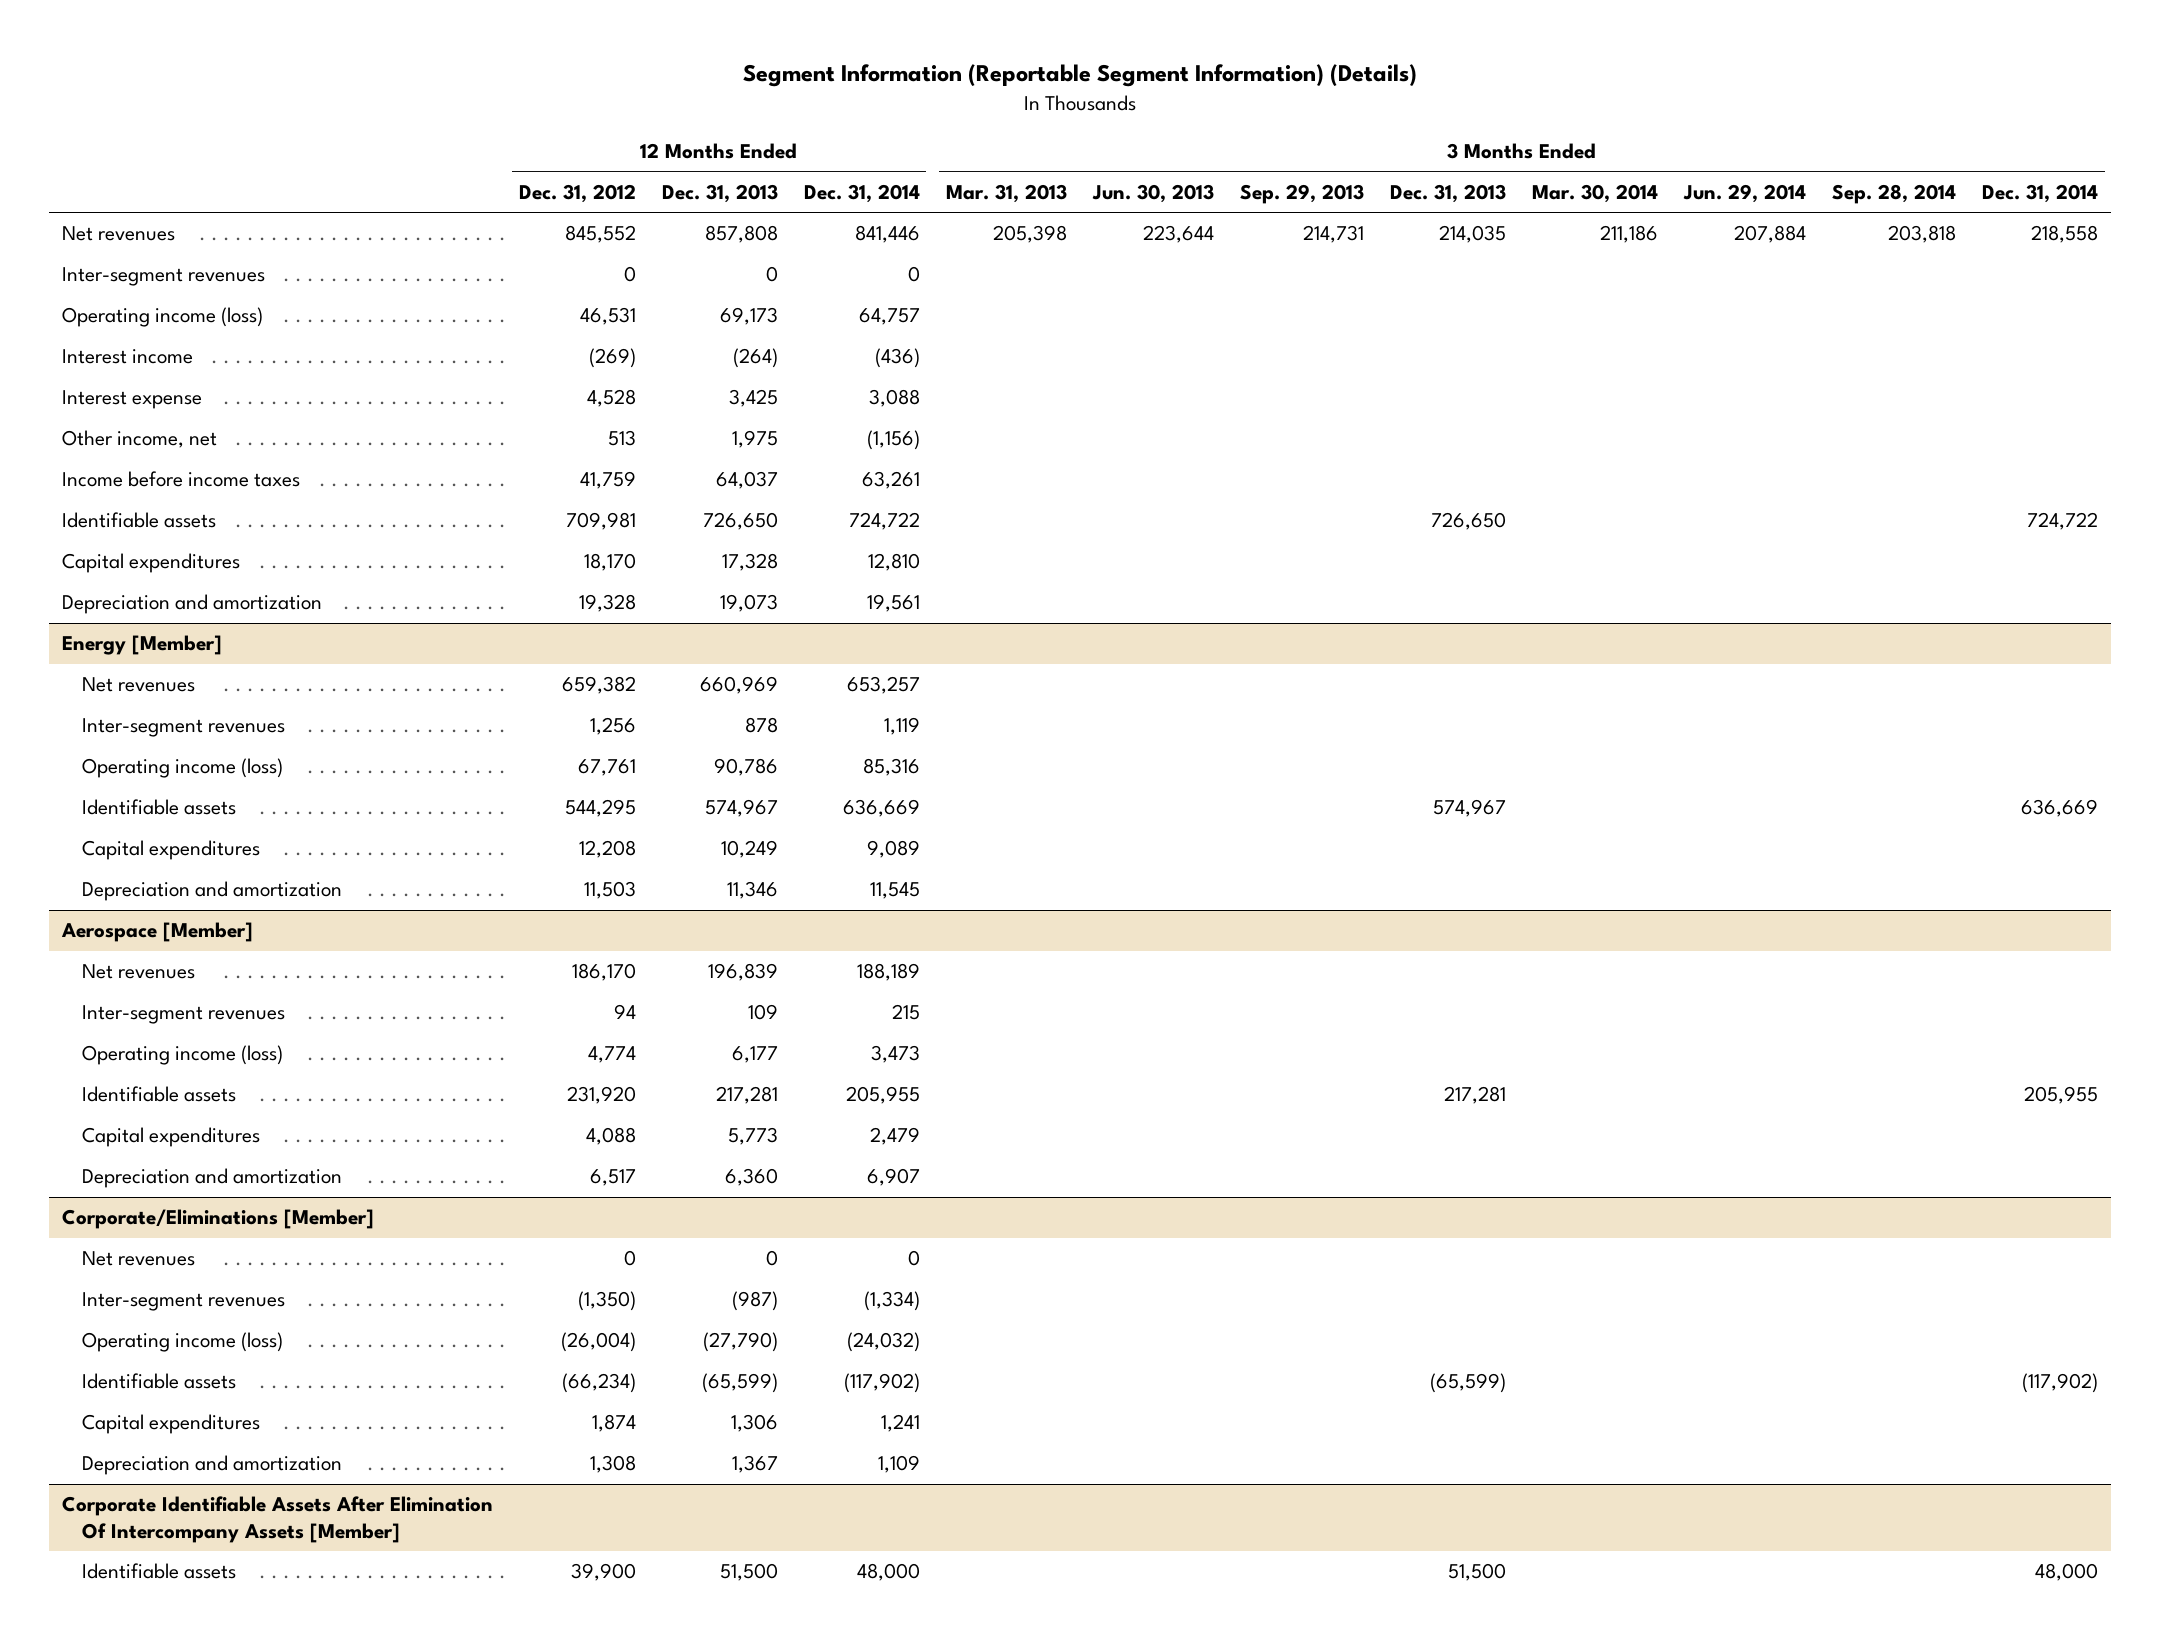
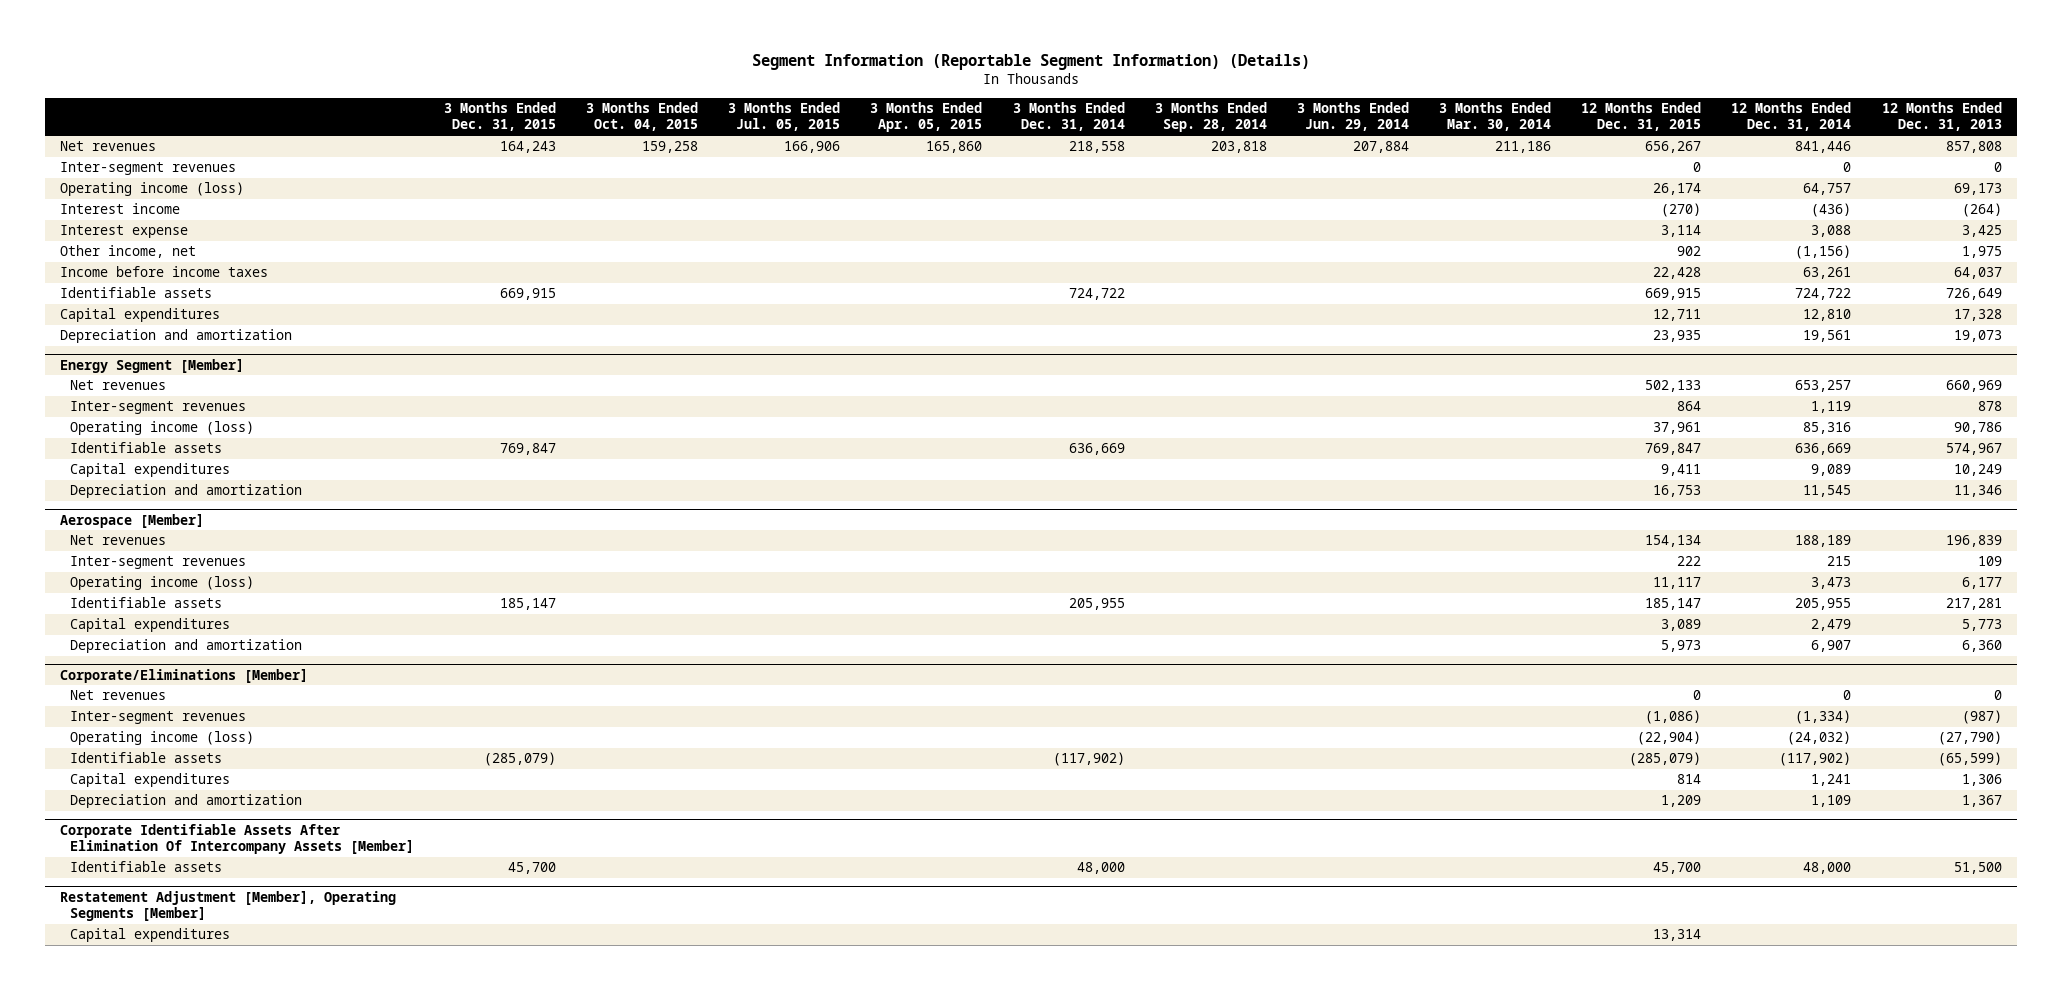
- | 12 Months Ended Dec. 31, 2012 | 12 Months Ended Dec. 31, 2013 | 12 Months Ended Dec. 31, 2014 | 3 Months Ended Mar. 31, 2013 | 3 Months Ended Jun. 30, 2013 | 3 Months Ended Sep. 29, 2013 | 3 Months Ended Dec. 31, 2013 | 3 Months Ended Mar. 30, 2014 | 3 Months Ended Jun. 29, 2014 | 3 Months Ended Sep. 28, 2014 | 3 Months Ended Dec. 31, 2014
+ | 3 Months Ended Dec. 31, 2015 | 3 Months Ended Oct. 04, 2015 | 3 Months Ended Jul. 05, 2015 | 3 Months Ended Apr. 05, 2015 | 3 Months Ended Dec. 31, 2014 | 3 Months Ended Sep. 28, 2014 | 3 Months Ended Jun. 29, 2014 | 3 Months Ended Mar. 30, 2014 | 12 Months Ended Dec. 31, 2015 | 12 Months Ended Dec. 31, 2014 | 12 Months Ended Dec. 31, 2013
- Identifiable assets | 709,981 | 726,650 | 724,722 | | | | 726,650 | | | | 724,722
+ Identifiable assets | 669,915 | | | | 724,722 | | | | 669,915 | 724,722 | 726,649
- Energy [Member]
+ Energy Segment [Member]
+ Restatement Adjustment [Member], Operating Segments [Member]
+ Capital expenditures | | | | | | | | | 13,314 | |

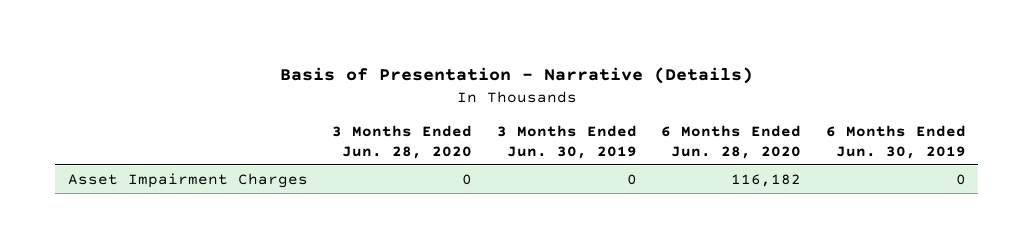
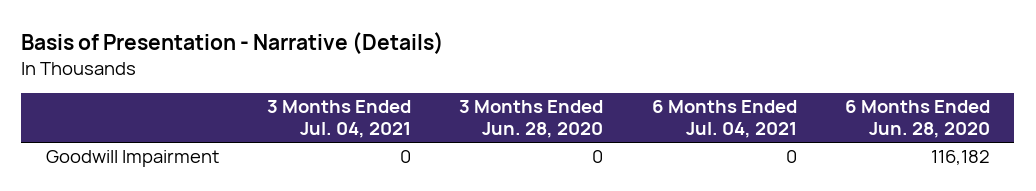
- | 3 Months Ended Jun. 28, 2020 | 3 Months Ended Jun. 30, 2019 | 6 Months Ended Jun. 28, 2020 | 6 Months Ended Jun. 30, 2019
+ | 3 Months Ended Jul. 04, 2021 | 3 Months Ended Jun. 28, 2020 | 6 Months Ended Jul. 04, 2021 | 6 Months Ended Jun. 28, 2020
- Asset Impairment Charges | 0 | 0 | 116,182 | 0
+ Goodwill Impairment | 0 | 0 | 0 | 116,182

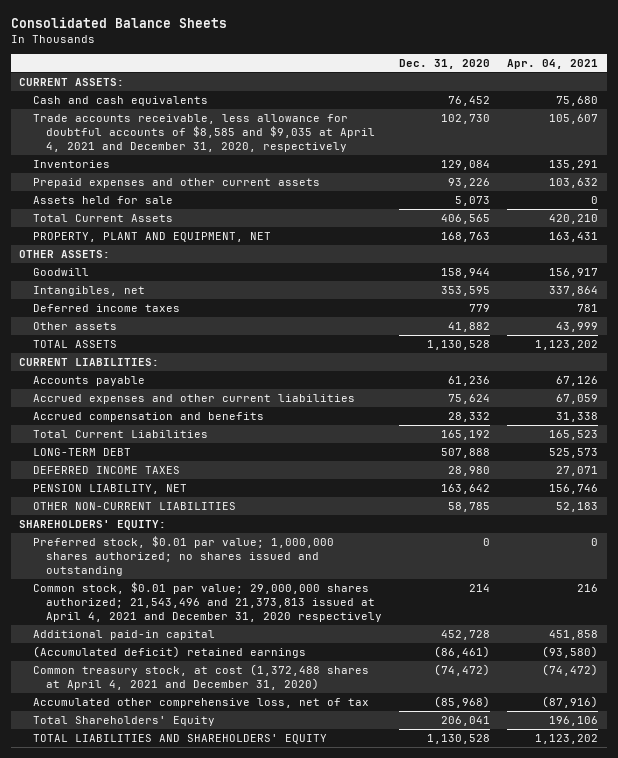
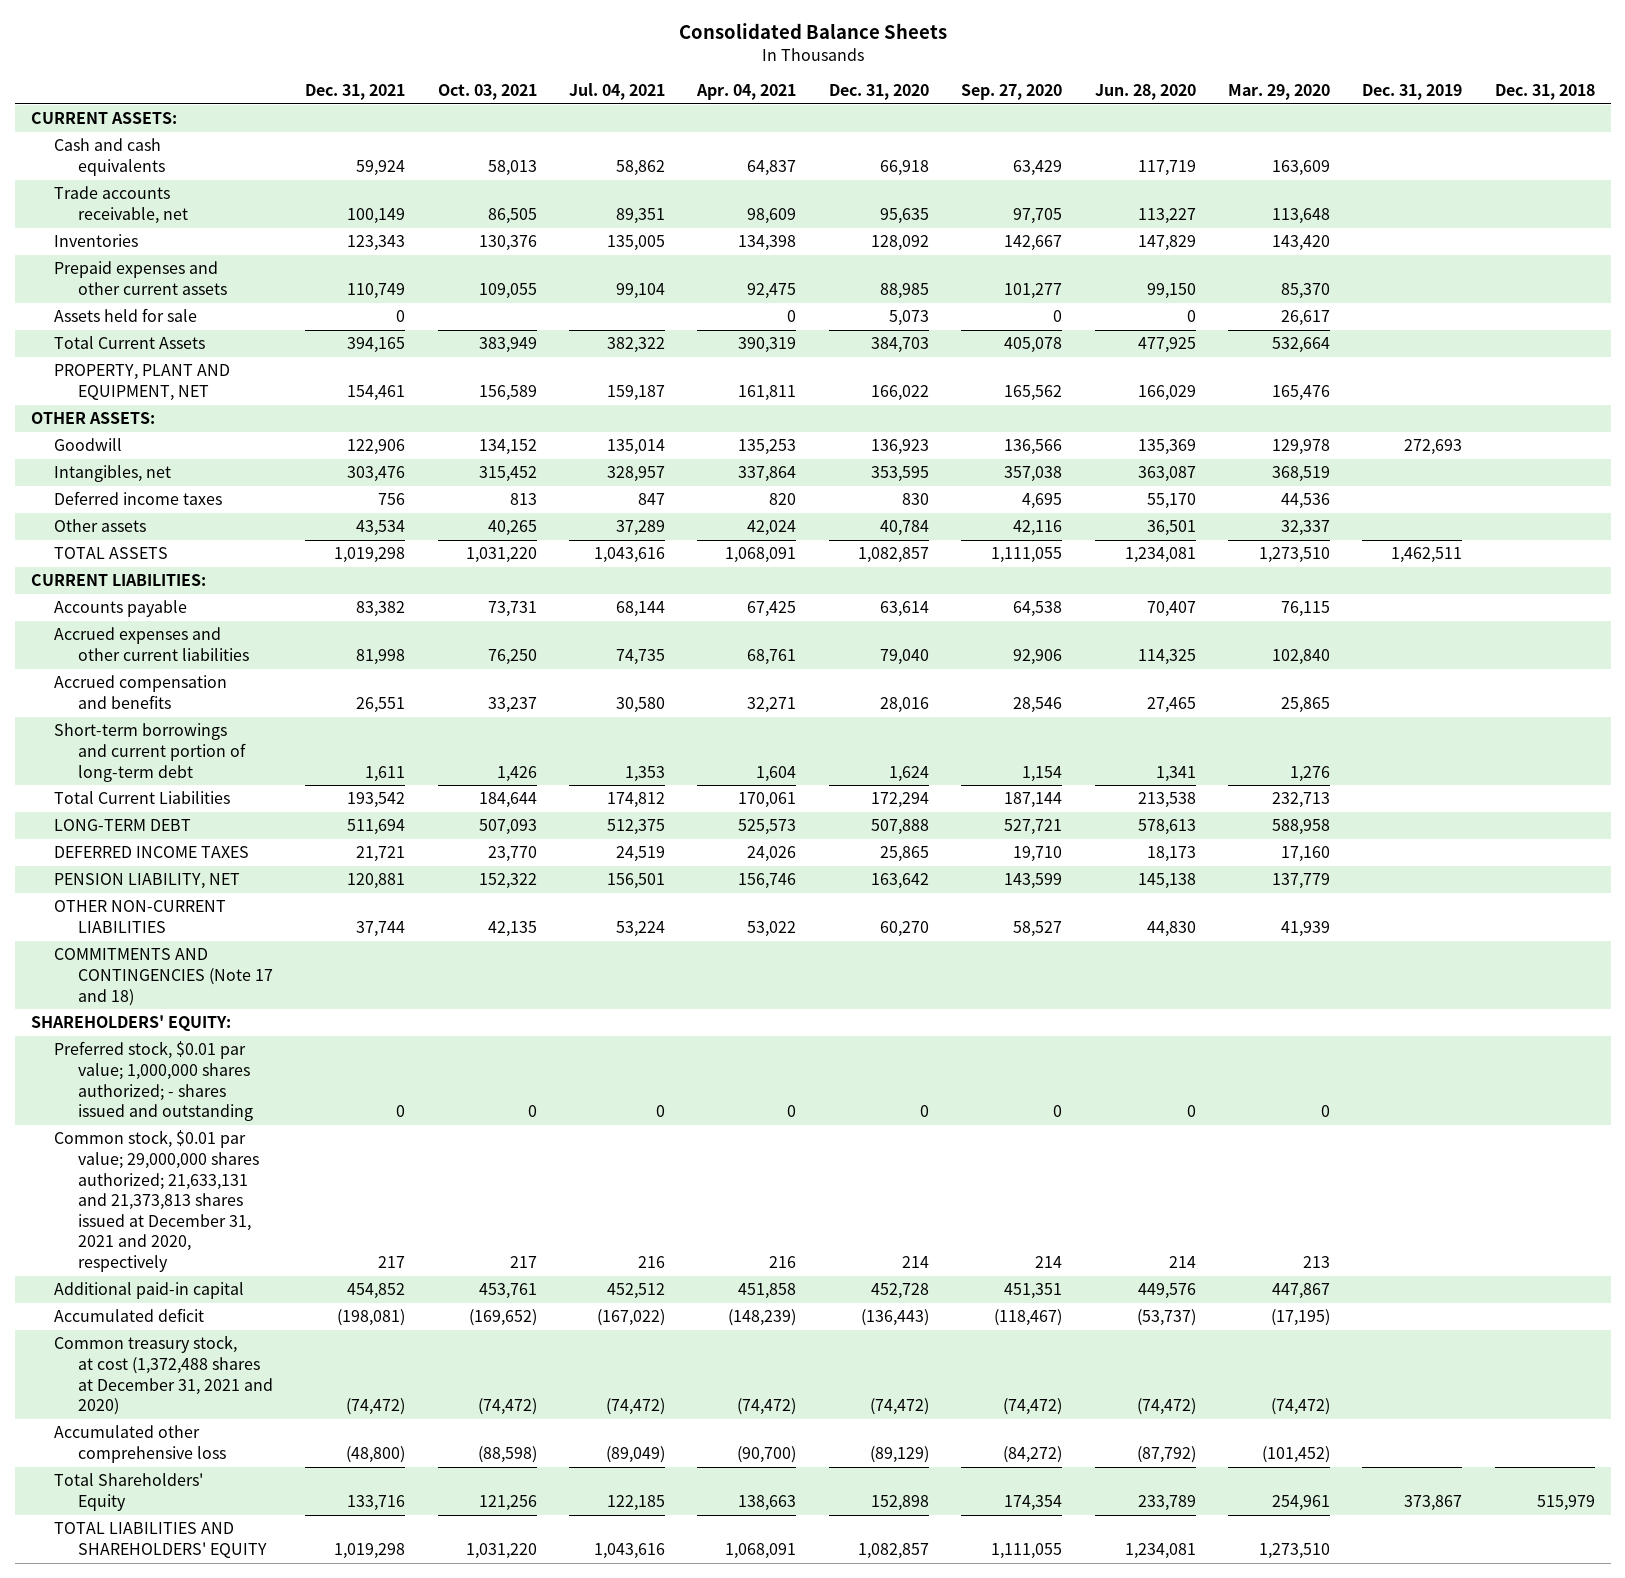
- | Dec. 31, 2020 | Apr. 04, 2021
+ | Dec. 31, 2021 | Oct. 03, 2021 | Jul. 04, 2021 | Apr. 04, 2021 | Dec. 31, 2020 | Sep. 27, 2020 | Jun. 28, 2020 | Mar. 29, 2020 | Dec. 31, 2019 | Dec. 31, 2018
- Cash and cash equivalents | 76,452 | 75,680
- Trade accounts receivable, less allowance for doubtful accounts of $8,585 and $9,035 at April 4, 2021 and December 31, 2020, respectively | 102,730 | 105,607
- Inventories | 129,084 | 135,291
- Prepaid expenses and other current assets | 93,226 | 103,632
+ Cash and cash equivalents | 59,924 | 58,013 | 58,862 | 64,837 | 66,918 | 63,429 | 117,719 | 163,609 | |
+ Trade accounts receivable, net | 100,149 | 86,505 | 89,351 | 98,609 | 95,635 | 97,705 | 113,227 | 113,648 | |
+ Inventories | 123,343 | 130,376 | 135,005 | 134,398 | 128,092 | 142,667 | 147,829 | 143,420 | |
+ Prepaid expenses and other current assets | 110,749 | 109,055 | 99,104 | 92,475 | 88,985 | 101,277 | 99,150 | 85,370 | |
- Total Current Assets | 406,565 | 420,210
- PROPERTY, PLANT AND EQUIPMENT, NET | 168,763 | 163,431
+ Total Current Assets | 394,165 | 383,949 | 382,322 | 390,319 | 384,703 | 405,078 | 477,925 | 532,664 | |
+ PROPERTY, PLANT AND EQUIPMENT, NET | 154,461 | 156,589 | 159,187 | 161,811 | 166,022 | 165,562 | 166,029 | 165,476 | |
- Goodwill | 158,944 | 156,917
+ Goodwill | 122,906 | 134,152 | 135,014 | 135,253 | 136,923 | 136,566 | 135,369 | 129,978 | 272,693 |
- Deferred income taxes | 779 | 781
- Other assets | 41,882 | 43,999
- TOTAL ASSETS | 1,130,528 | 1,123,202
+ Deferred income taxes | 756 | 813 | 847 | 820 | 830 | 4,695 | 55,170 | 44,536 | |
+ Other assets | 43,534 | 40,265 | 37,289 | 42,024 | 40,784 | 42,116 | 36,501 | 32,337 | |
+ TOTAL ASSETS | 1,019,298 | 1,031,220 | 1,043,616 | 1,068,091 | 1,082,857 | 1,111,055 | 1,234,081 | 1,273,510 | 1,462,511 |
- Accounts payable | 61,236 | 67,126
- Accrued expenses and other current liabilities | 75,624 | 67,059
- Accrued compensation and benefits | 28,332 | 31,338
- Total Current Liabilities | 165,192 | 165,523
+ Accounts payable | 83,382 | 73,731 | 68,144 | 67,425 | 63,614 | 64,538 | 70,407 | 76,115 | |
+ Accrued expenses and other current liabilities | 81,998 | 76,250 | 74,735 | 68,761 | 79,040 | 92,906 | 114,325 | 102,840 | |
+ Accrued compensation and benefits | 26,551 | 33,237 | 30,580 | 32,271 | 28,016 | 28,546 | 27,465 | 25,865 | |
+ Short-term borrowings and current portion of long-term debt | 1,611 | 1,426 | 1,353 | 1,604 | 1,624 | 1,154 | 1,341 | 1,276 | |
+ Total Current Liabilities | 193,542 | 184,644 | 174,812 | 170,061 | 172,294 | 187,144 | 213,538 | 232,713 | |
- DEFERRED INCOME TAXES | 28,980 | 27,071
+ DEFERRED INCOME TAXES | 21,721 | 23,770 | 24,519 | 24,026 | 25,865 | 19,710 | 18,173 | 17,160 | |
- OTHER NON-CURRENT LIABILITIES | 58,785 | 52,183
+ OTHER NON-CURRENT LIABILITIES | 37,744 | 42,135 | 53,224 | 53,022 | 60,270 | 58,527 | 44,830 | 41,939 | |
+ COMMITMENTS AND CONTINGENCIES (Note 17 and 18)
- Preferred stock, $0.01 par value; 1,000,000 shares authorized; no shares issued and outstanding | 0 | 0
- Common stock, $0.01 par value; 29,000,000 shares authorized; 21,543,496 and 21,373,813 issued at April 4, 2021 and December 31, 2020 respectively | 214 | 216
+ Preferred stock, $0.01 par value; 1,000,000 shares authorized; - shares issued and outstanding | 0 | 0 | 0 | 0 | 0 | 0 | 0 | 0 | |
+ Common stock, $0.01 par value; 29,000,000 shares authorized; 21,633,131 and 21,373,813 shares issued at December 31, 2021 and 2020, respectively | 217 | 217 | 216 | 216 | 214 | 214 | 214 | 213 | |
- (Accumulated deficit) retained earnings | (86,461) | (93,580)
- Common treasury stock, at cost (1,372,488 shares at April 4, 2021 and December 31, 2020) | (74,472) | (74,472)
- Accumulated other comprehensive loss, net of tax | (85,968) | (87,916)
- Total Shareholders' Equity | 206,041 | 196,106
- TOTAL LIABILITIES AND SHAREHOLDERS' EQUITY | 1,130,528 | 1,123,202
+ Accumulated deficit | (198,081) | (169,652) | (167,022) | (148,239) | (136,443) | (118,467) | (53,737) | (17,195) | |
+ Common treasury stock, at cost (1,372,488 shares at December 31, 2021 and 2020) | (74,472) | (74,472) | (74,472) | (74,472) | (74,472) | (74,472) | (74,472) | (74,472) | |
+ Accumulated other comprehensive loss | (48,800) | (88,598) | (89,049) | (90,700) | (89,129) | (84,272) | (87,792) | (101,452) | |
+ Total Shareholders' Equity | 133,716 | 121,256 | 122,185 | 138,663 | 152,898 | 174,354 | 233,789 | 254,961 | 373,867 | 515,979
+ TOTAL LIABILITIES AND SHAREHOLDERS' EQUITY | 1,019,298 | 1,031,220 | 1,043,616 | 1,068,091 | 1,082,857 | 1,111,055 | 1,234,081 | 1,273,510 | |

